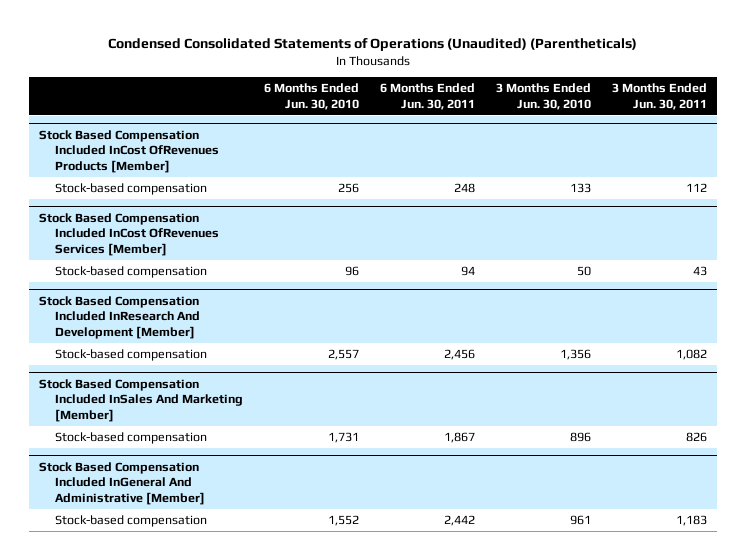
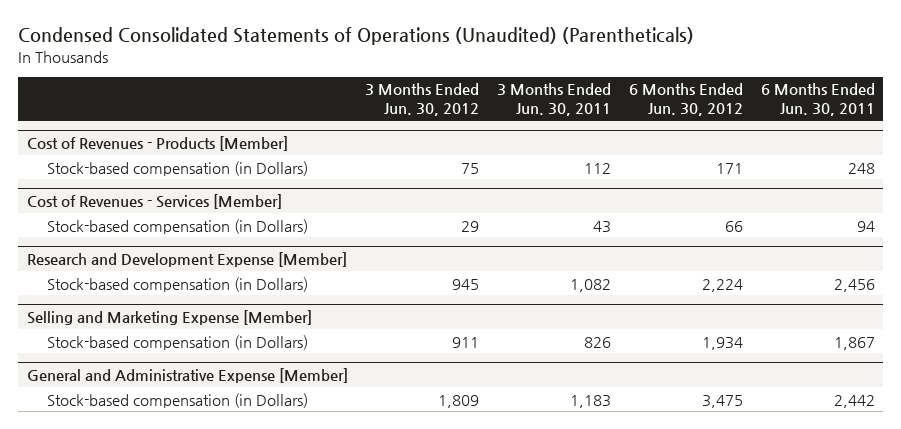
- | 6 Months Ended Jun. 30, 2010 | 6 Months Ended Jun. 30, 2011 | 3 Months Ended Jun. 30, 2010 | 3 Months Ended Jun. 30, 2011
+ | 3 Months Ended Jun. 30, 2012 | 3 Months Ended Jun. 30, 2011 | 6 Months Ended Jun. 30, 2012 | 6 Months Ended Jun. 30, 2011
- Stock Based Compensation Included InCost OfRevenues Products [Member]
- Stock-based compensation | 256 | 248 | 133 | 112
- Stock Based Compensation Included InCost OfRevenues Services [Member]
- Stock-based compensation | 96 | 94 | 50 | 43
- Stock Based Compensation Included InResearch And Development [Member]
- Stock-based compensation | 2,557 | 2,456 | 1,356 | 1,082
- Stock Based Compensation Included InSales And Marketing [Member]
- Stock-based compensation | 1,731 | 1,867 | 896 | 826
- Stock Based Compensation Included InGeneral And Administrative [Member]
- Stock-based compensation | 1,552 | 2,442 | 961 | 1,183
+ Cost of Revenues - Products [Member]
+ Stock-based compensation (in Dollars) | 75 | 112 | 171 | 248
+ Cost of Revenues - Services [Member]
+ Stock-based compensation (in Dollars) | 29 | 43 | 66 | 94
+ Research and Development Expense [Member]
+ Stock-based compensation (in Dollars) | 945 | 1,082 | 2,224 | 2,456
+ Selling and Marketing Expense [Member]
+ Stock-based compensation (in Dollars) | 911 | 826 | 1,934 | 1,867
+ General and Administrative Expense [Member]
+ Stock-based compensation (in Dollars) | 1,809 | 1,183 | 3,475 | 2,442

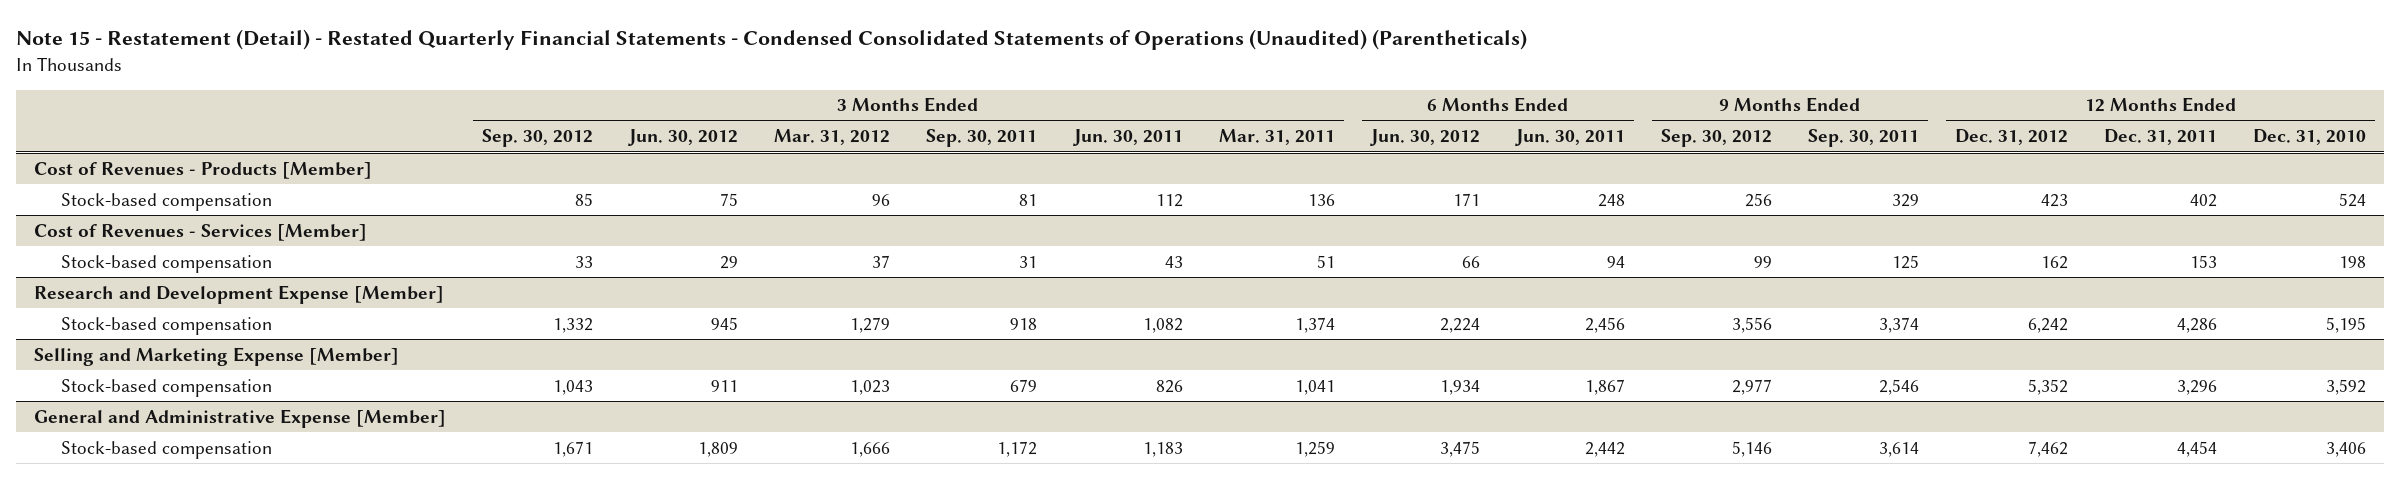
- Condensed Consolidated Statements of Operations (Unaudited) (Parentheticals)
+ Note 15 - Restatement (Detail) - Restated Quarterly Financial Statements - Condensed Consolidated Statements of Operations (Unaudited) (Parentheticals)
- | 3 Months Ended Jun. 30, 2012 | 3 Months Ended Jun. 30, 2011 | 6 Months Ended Jun. 30, 2012 | 6 Months Ended Jun. 30, 2011
+ | 3 Months Ended Sep. 30, 2012 | 3 Months Ended Jun. 30, 2012 | 3 Months Ended Mar. 31, 2012 | 3 Months Ended Sep. 30, 2011 | 3 Months Ended Jun. 30, 2011 | 3 Months Ended Mar. 31, 2011 | 6 Months Ended Jun. 30, 2012 | 6 Months Ended Jun. 30, 2011 | 9 Months Ended Sep. 30, 2012 | 9 Months Ended Sep. 30, 2011 | 12 Months Ended Dec. 31, 2012 | 12 Months Ended Dec. 31, 2011 | 12 Months Ended Dec. 31, 2010
@ Cost of Revenues - Products [Member]
- Stock-based compensation (in Dollars) | 75 | 112 | 171 | 248
+ Stock-basеd compеnsation | 85 | 75 | 96 | 81 | 112 | 136 | 171 | 248 | 256 | 329 | 423 | 402 | 524
@ Cost of Revenues - Services [Member]
- Stock-based compensation (in Dollars) | 29 | 43 | 66 | 94
+ Stock-basеd compеnsation | 33 | 29 | 37 | 31 | 43 | 51 | 66 | 94 | 99 | 125 | 162 | 153 | 198
@ Research and Development Expense [Member]
- Stock-based compensation (in Dollars) | 945 | 1,082 | 2,224 | 2,456
+ Stock-basеd compеnsation | 1,332 | 945 | 1,279 | 918 | 1,082 | 1,374 | 2,224 | 2,456 | 3,556 | 3,374 | 6,242 | 4,286 | 5,195
@ Selling and Marketing Expense [Member]
- Stock-based compensation (in Dollars) | 911 | 826 | 1,934 | 1,867
+ Stock-basеd compеnsation | 1,043 | 911 | 1,023 | 679 | 826 | 1,041 | 1,934 | 1,867 | 2,977 | 2,546 | 5,352 | 3,296 | 3,592
@ General and Administrative Expense [Member]
- Stock-based compensation (in Dollars) | 1,809 | 1,183 | 3,475 | 2,442
+ Stock-basеd compеnsation | 1,671 | 1,809 | 1,666 | 1,172 | 1,183 | 1,259 | 3,475 | 2,442 | 5,146 | 3,614 | 7,462 | 4,454 | 3,406

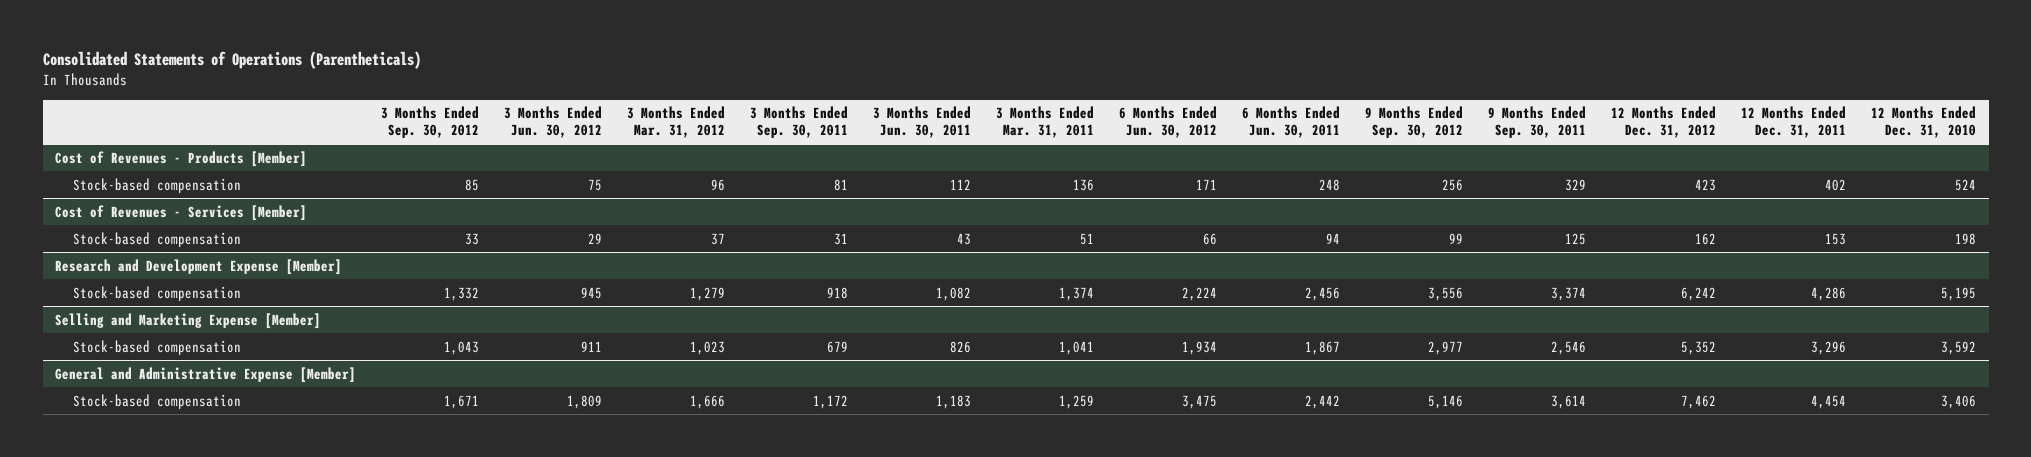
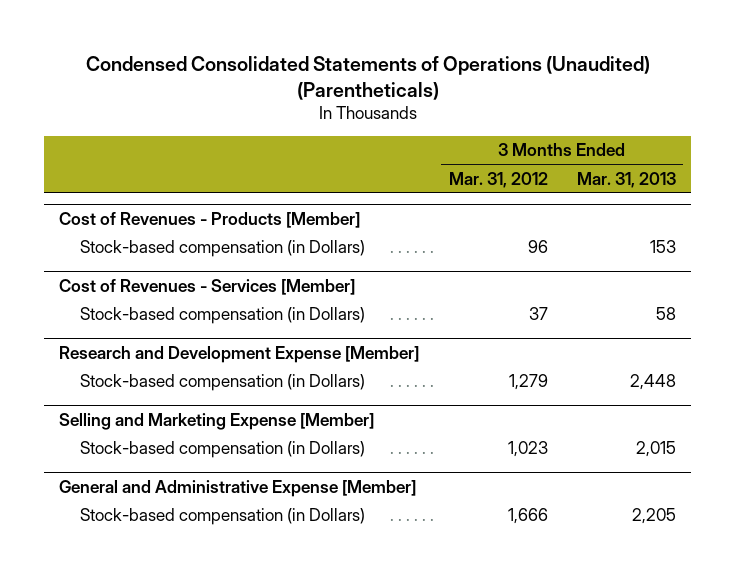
- Consolidated Statements of Operations (Parentheticals)
+ Condensed Consolidated Statements of Operations (Unaudited) (Parentheticals)
- | 3 Months Ended Sep. 30, 2012 | 3 Months Ended Jun. 30, 2012 | 3 Months Ended Mar. 31, 2012 | 3 Months Ended Sep. 30, 2011 | 3 Months Ended Jun. 30, 2011 | 3 Months Ended Mar. 31, 2011 | 6 Months Ended Jun. 30, 2012 | 6 Months Ended Jun. 30, 2011 | 9 Months Ended Sep. 30, 2012 | 9 Months Ended Sep. 30, 2011 | 12 Months Ended Dec. 31, 2012 | 12 Months Ended Dec. 31, 2011 | 12 Months Ended Dec. 31, 2010
+ | 3 Months Ended Mar. 31, 2012 | 3 Months Ended Mar. 31, 2013
@ Cost of Revenues - Products [Member]
- Stock-based compensation | 85 | 75 | 96 | 81 | 112 | 136 | 171 | 248 | 256 | 329 | 423 | 402 | 524
+ Stock-based compensation (in Dollars) | 96 | 153
@ Cost of Revenues - Services [Member]
- Stock-based compensation | 33 | 29 | 37 | 31 | 43 | 51 | 66 | 94 | 99 | 125 | 162 | 153 | 198
+ Stock-based compensation (in Dollars) | 37 | 58
@ Research and Development Expense [Member]
- Stock-based compensation | 1,332 | 945 | 1,279 | 918 | 1,082 | 1,374 | 2,224 | 2,456 | 3,556 | 3,374 | 6,242 | 4,286 | 5,195
+ Stock-based compensation (in Dollars) | 1,279 | 2,448
@ Selling and Marketing Expense [Member]
- Stock-based compensation | 1,043 | 911 | 1,023 | 679 | 826 | 1,041 | 1,934 | 1,867 | 2,977 | 2,546 | 5,352 | 3,296 | 3,592
+ Stock-based compensation (in Dollars) | 1,023 | 2,015
@ General and Administrative Expense [Member]
- Stock-based compensation | 1,671 | 1,809 | 1,666 | 1,172 | 1,183 | 1,259 | 3,475 | 2,442 | 5,146 | 3,614 | 7,462 | 4,454 | 3,406
+ Stock-based compensation (in Dollars) | 1,666 | 2,205

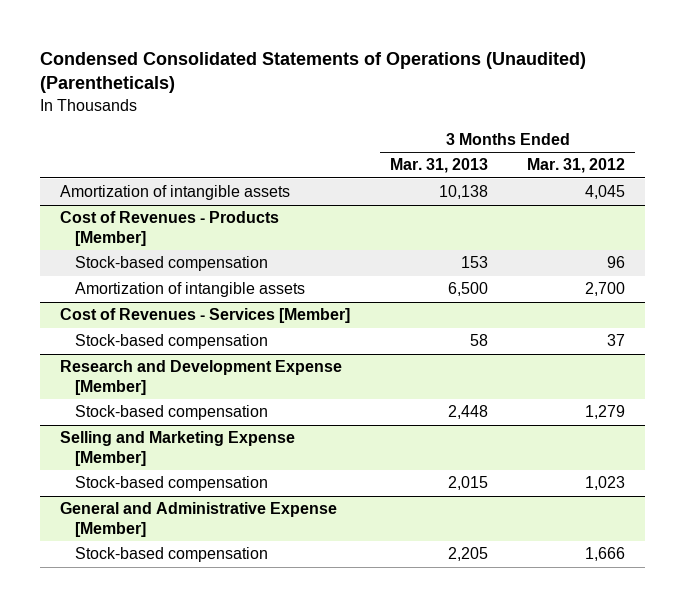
- | 3 Months Ended Mar. 31, 2012 | 3 Months Ended Mar. 31, 2013
+ | 3 Months Ended Mar. 31, 2013 | 3 Months Ended Mar. 31, 2012
+ Amortization of intangible assets | 10,138 | 4,045
@ Cost of Revenues - Products [Member]
- Stock-based compensation (in Dollars) | 96 | 153
+ Stock-based compensation | 153 | 96
+ Amortization of intangible assets | 6,500 | 2,700
@ Cost of Revenues - Services [Member]
- Stock-based compensation (in Dollars) | 37 | 58
+ Stock-based compensation | 58 | 37
@ Research and Development Expense [Member]
- Stock-based compensation (in Dollars) | 1,279 | 2,448
+ Stock-based compensation | 2,448 | 1,279
@ Selling and Marketing Expense [Member]
- Stock-based compensation (in Dollars) | 1,023 | 2,015
+ Stock-based compensation | 2,015 | 1,023
@ General and Administrative Expense [Member]
- Stock-based compensation (in Dollars) | 1,666 | 2,205
+ Stock-based compensation | 2,205 | 1,666

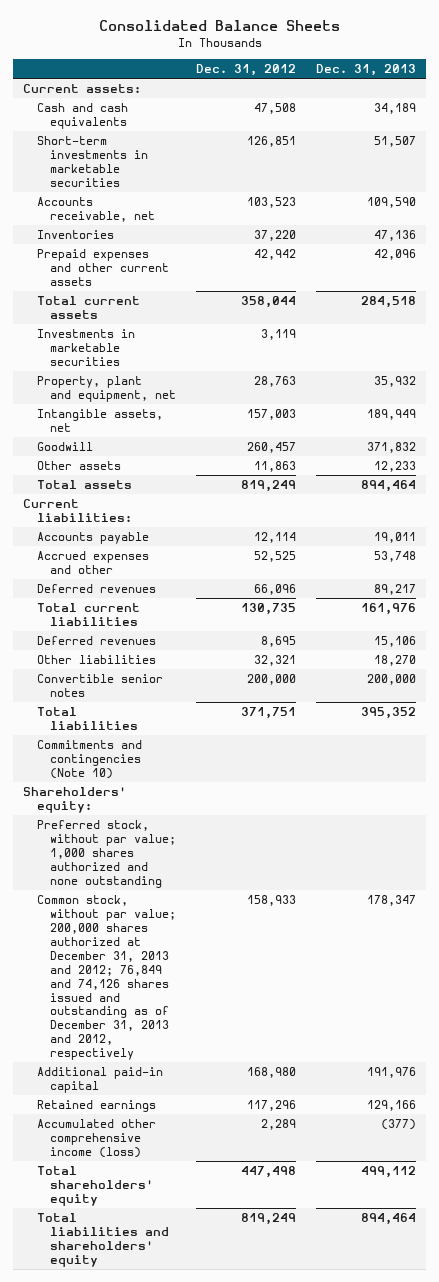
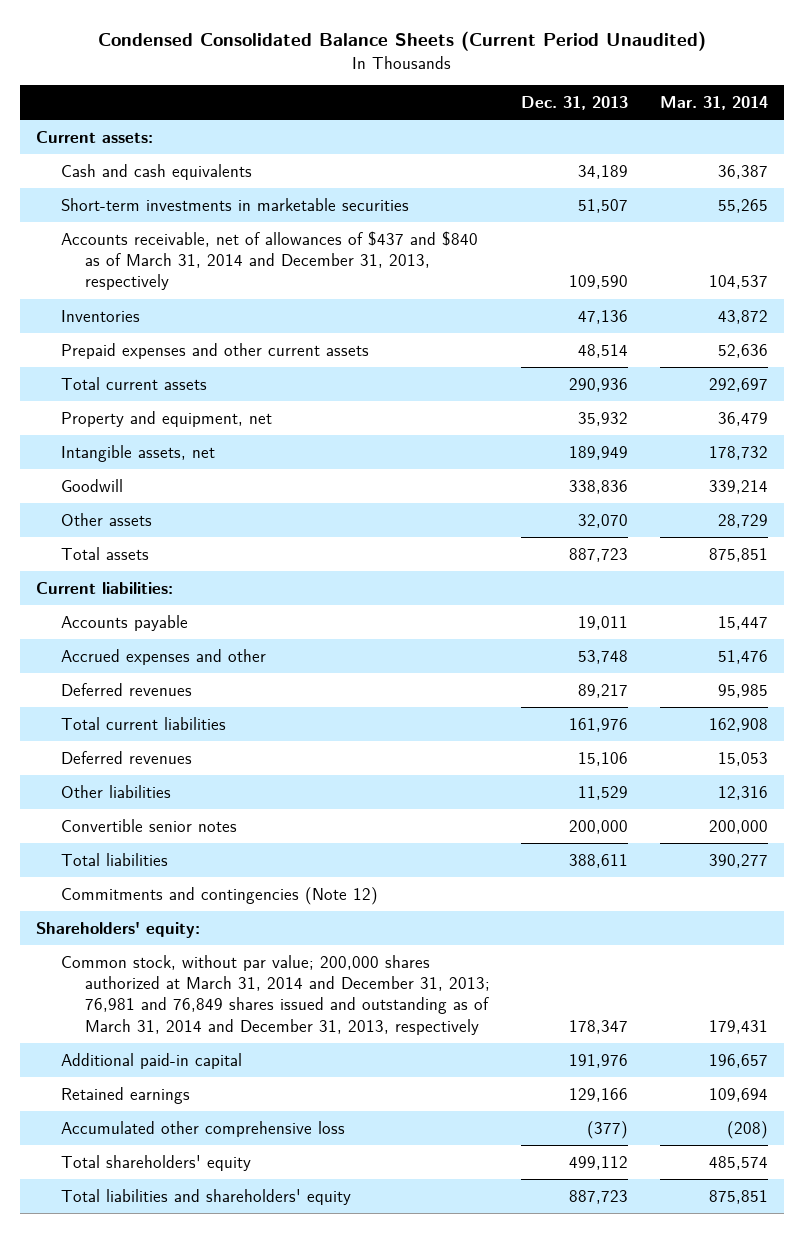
- Consolidated Balance Sheets
+ Condensed Consolidated Balance Sheets (Current Period Unaudited)
- | Dec. 31, 2012 | Dec. 31, 2013
+ | Dec. 31, 2013 | Mar. 31, 2014
- Accounts receivable, net | 103,523 | 109,590
+ Accounts receivable, net of allowances of $437 and $840 as of March 31, 2014 and December 31, 2013, respectively | 109,590 | 104,537
- Prepaid expenses and other current assets | 42,942 | 42,096
- Total current assets | 358,044 | 284,518
- Investments in marketable securities | 3,119 |
- Property, plant and equipment, net | 28,763 | 35,932
+ Prepaid expenses and other current assets | 48,514 | 52,636
+ Total current assets | 290,936 | 292,697
+ Property and equipment, net | 35,932 | 36,479
- Goodwill | 260,457 | 371,832
- Other assets | 11,863 | 12,233
- Total assets | 819,249 | 894,464
+ Goodwill | 338,836 | 339,214
+ Other assets | 32,070 | 28,729
+ Total assets | 887,723 | 875,851
- Other liabilities | 32,321 | 18,270
+ Other liabilities | 11,529 | 12,316
- Total liabilities | 371,751 | 395,352
- Commitments and contingencies (Note 10)
+ Total liabilities | 388,611 | 390,277
+ Commitments and contingencies (Note 12)
- Preferred stock, without par value; 1,000 shares authorized and none outstanding
- Common stock, without par value; 200,000 shares authorized at December 31, 2013 and 2012; 76,849 and 74,126 shares issued and outstanding as of December 31, 2013 and 2012, respectively | 158,933 | 178,347
+ Common stock, without par value; 200,000 shares authorized at March 31, 2014 and December 31, 2013; 76,981 and 76,849 shares issued and outstanding as of March 31, 2014 and December 31, 2013, respectively | 178,347 | 179,431
- Accumulated other comprehensive income (loss) | 2,289 | (377)
+ Accumulated other comprehensive loss | (377) | (208)
- Total liabilities and shareholders' equity | 819,249 | 894,464
+ Total liabilities and shareholders' equity | 887,723 | 875,851

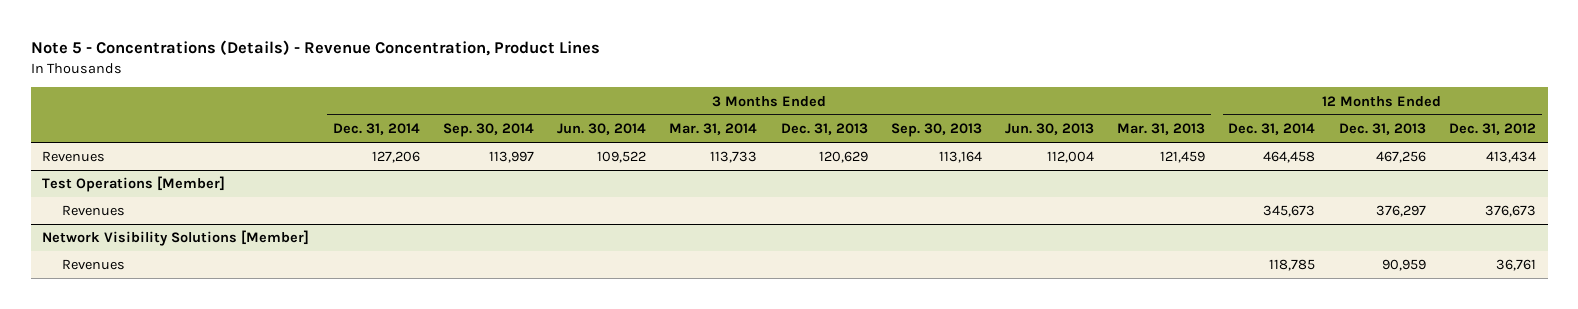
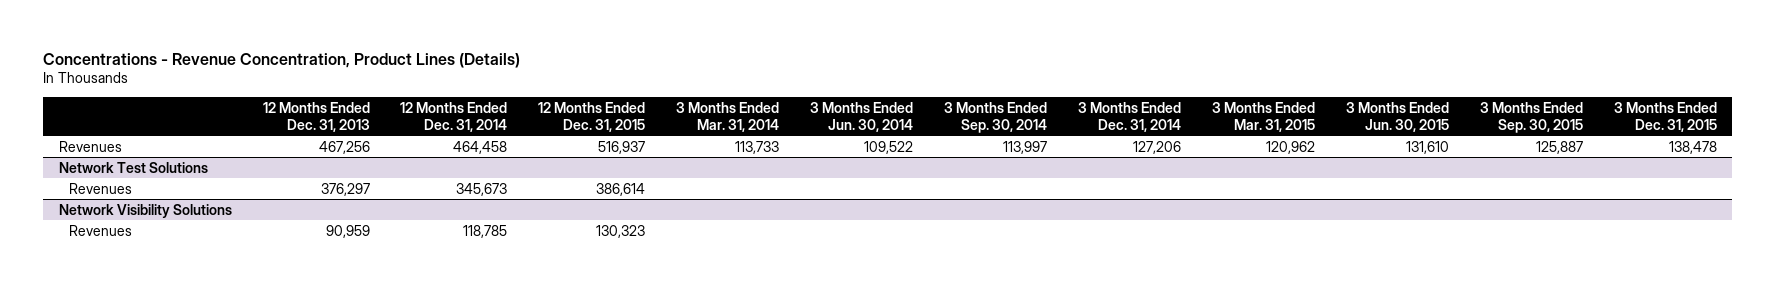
- Note 5 - Concentrations (Details) - Revenue Concentration, Product Lines
+ Concentrations - Revenue Concentration, Product Lines (Details)
- | 3 Months Ended Dec. 31, 2014 | 3 Months Ended Sep. 30, 2014 | 3 Months Ended Jun. 30, 2014 | 3 Months Ended Mar. 31, 2014 | 3 Months Ended Dec. 31, 2013 | 3 Months Ended Sep. 30, 2013 | 3 Months Ended Jun. 30, 2013 | 3 Months Ended Mar. 31, 2013 | 12 Months Ended Dec. 31, 2014 | 12 Months Ended Dec. 31, 2013 | 12 Months Ended Dec. 31, 2012
+ | 12 Months Ended Dec. 31, 2013 | 12 Months Ended Dec. 31, 2014 | 12 Months Ended Dec. 31, 2015 | 3 Months Ended Mar. 31, 2014 | 3 Months Ended Jun. 30, 2014 | 3 Months Ended Sep. 30, 2014 | 3 Months Ended Dec. 31, 2014 | 3 Months Ended Mar. 31, 2015 | 3 Months Ended Jun. 30, 2015 | 3 Months Ended Sep. 30, 2015 | 3 Months Ended Dec. 31, 2015
- Test Operations [Member]
+ Network Test Solutions
- Network Visibility Solutions [Member]
+ Network Visibility Solutions

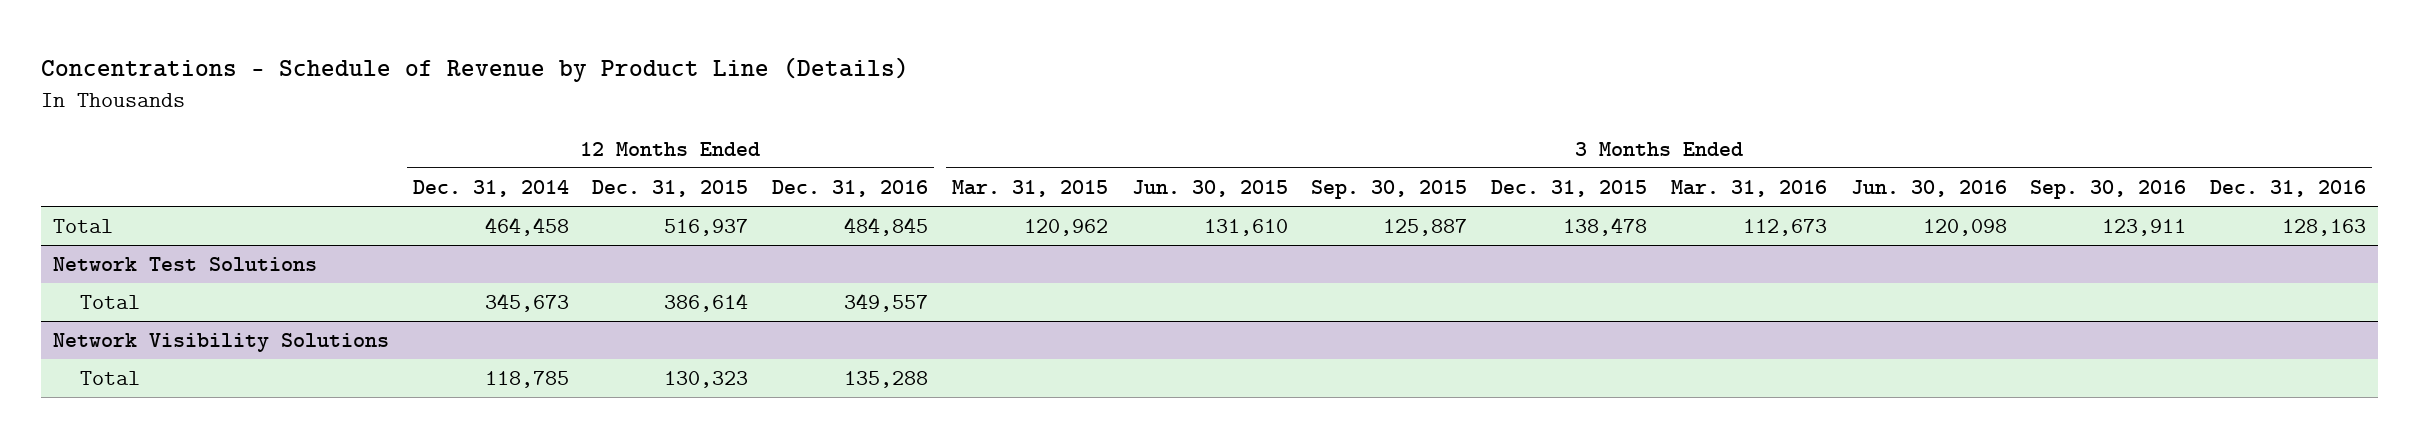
- Concentrations - Revenue Concentration, Product Lines (Details)
+ Concentrations - Schedule of Revenue by Product Line (Details)
- | 12 Months Ended Dec. 31, 2013 | 12 Months Ended Dec. 31, 2014 | 12 Months Ended Dec. 31, 2015 | 3 Months Ended Mar. 31, 2014 | 3 Months Ended Jun. 30, 2014 | 3 Months Ended Sep. 30, 2014 | 3 Months Ended Dec. 31, 2014 | 3 Months Ended Mar. 31, 2015 | 3 Months Ended Jun. 30, 2015 | 3 Months Ended Sep. 30, 2015 | 3 Months Ended Dec. 31, 2015
+ | 12 Months Ended Dec. 31, 2014 | 12 Months Ended Dec. 31, 2015 | 12 Months Ended Dec. 31, 2016 | 3 Months Ended Mar. 31, 2015 | 3 Months Ended Jun. 30, 2015 | 3 Months Ended Sep. 30, 2015 | 3 Months Ended Dec. 31, 2015 | 3 Months Ended Mar. 31, 2016 | 3 Months Ended Jun. 30, 2016 | 3 Months Ended Sep. 30, 2016 | 3 Months Ended Dec. 31, 2016
- Revenues | 467,256 | 464,458 | 516,937 | 113,733 | 109,522 | 113,997 | 127,206 | 120,962 | 131,610 | 125,887 | 138,478
+ Total | 464,458 | 516,937 | 484,845 | 120,962 | 131,610 | 125,887 | 138,478 | 112,673 | 120,098 | 123,911 | 128,163
@ Network Test Solutions
- Revenues | 376,297 | 345,673 | 386,614 | | | | | | | |
+ Total | 345,673 | 386,614 | 349,557 | | | | | | | |
@ Network Visibility Solutions
- Revenues | 90,959 | 118,785 | 130,323 | | | | | | | |
+ Total | 118,785 | 130,323 | 135,288 | | | | | | | |

